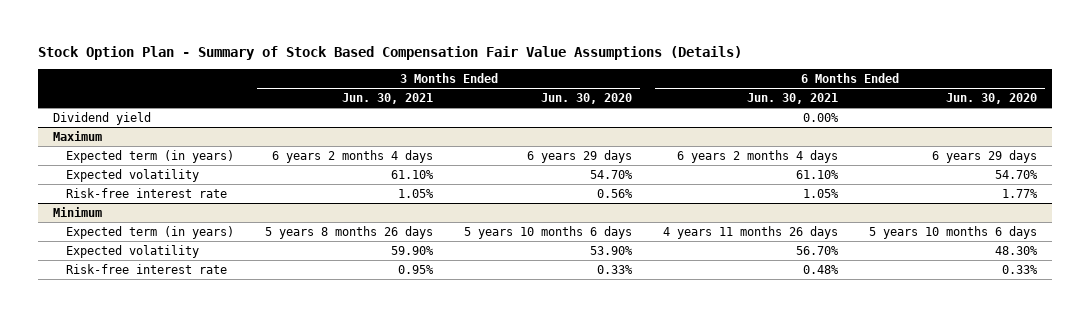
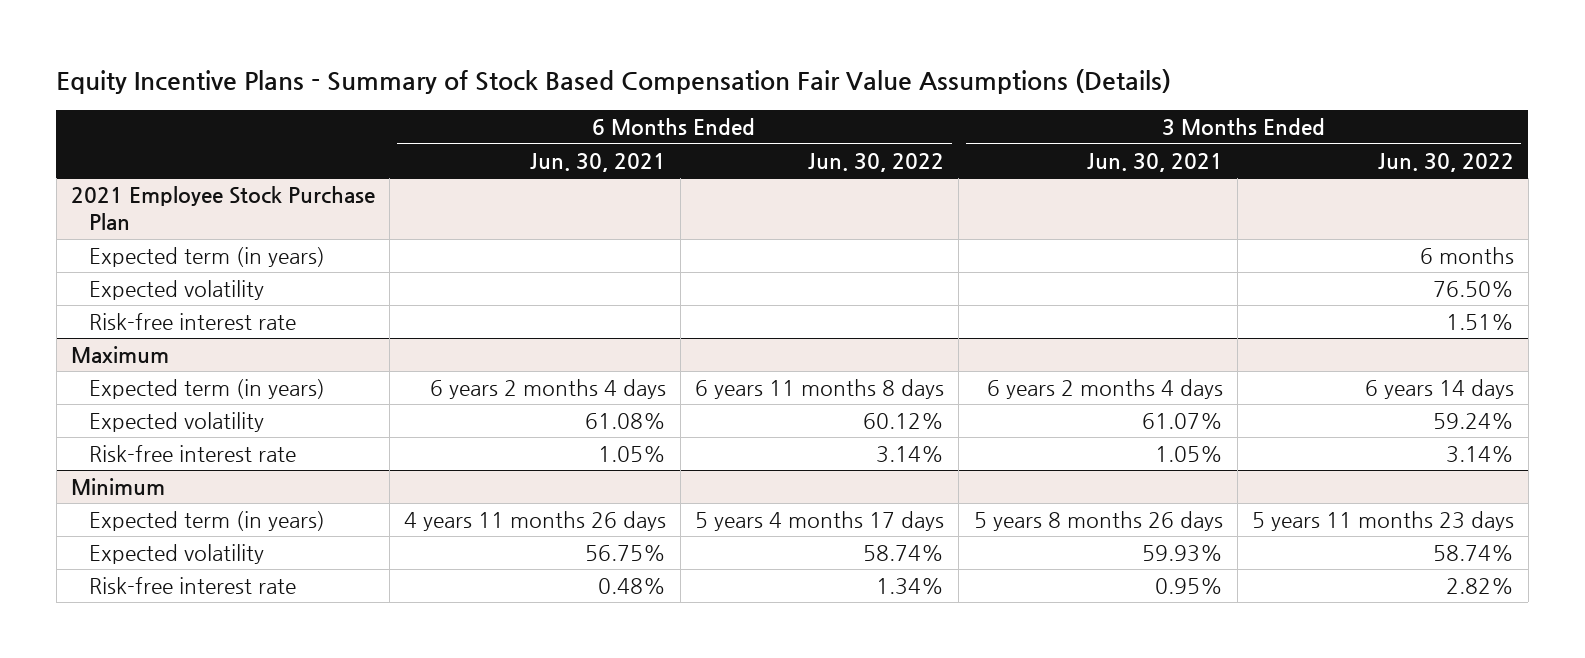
- Stock Option Plan - Summary of Stock Based Compensation Fair Value Assumptions (Details)
+ Equity Incentive Plans - Summary of Stock Based Compensation Fair Value Assumptions (Details)
- | 3 Months Ended Jun. 30, 2021 | 3 Months Ended Jun. 30, 2020 | 6 Months Ended Jun. 30, 2021 | 6 Months Ended Jun. 30, 2020
+ | 6 Months Ended Jun. 30, 2021 | 6 Months Ended Jun. 30, 2022 | 3 Months Ended Jun. 30, 2021 | 3 Months Ended Jun. 30, 2022
- Dividend yield | | | 0.00% |
+ 2021 Employee Stock Purchase Plan
+ Expected term (in years) | | | | 6 months
+ Expected volatility | | | | 76.50%
+ Risk-free interest rate | | | | 1.51%
@ Maximum
- Expected volatility | 61.10% | 54.70% | 61.10% | 54.70%
+ Expected volatility | 61.08% | 60.12% | 61.07% | 59.24%
@ Minimum
- Expected volatility | 59.90% | 53.90% | 56.70% | 48.30%
+ Expected volatility | 56.75% | 58.74% | 59.93% | 58.74%

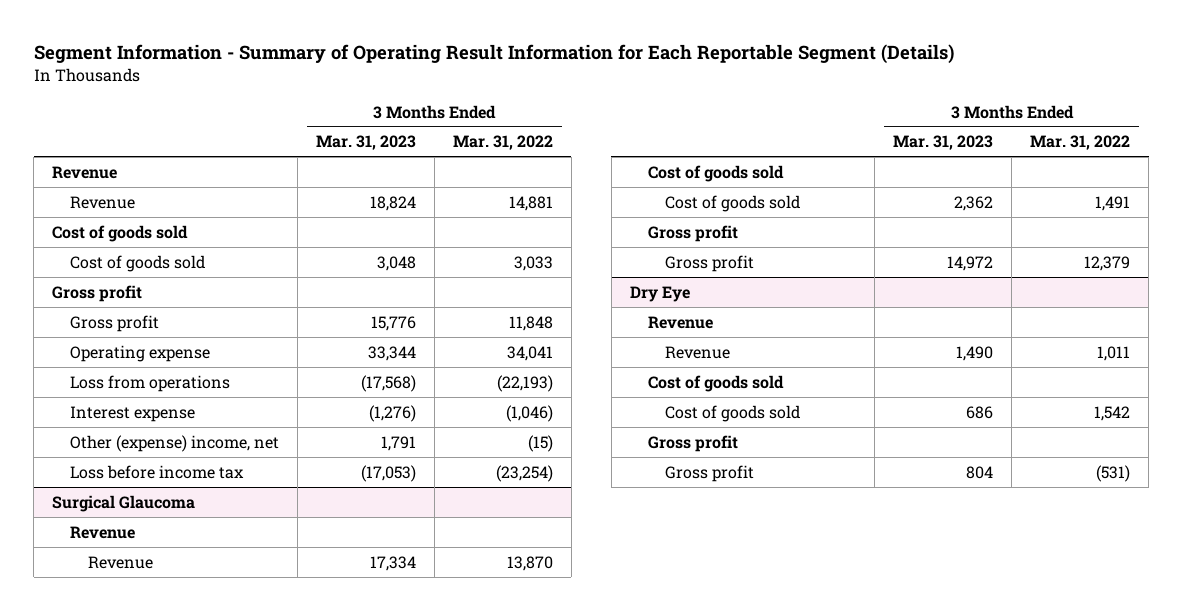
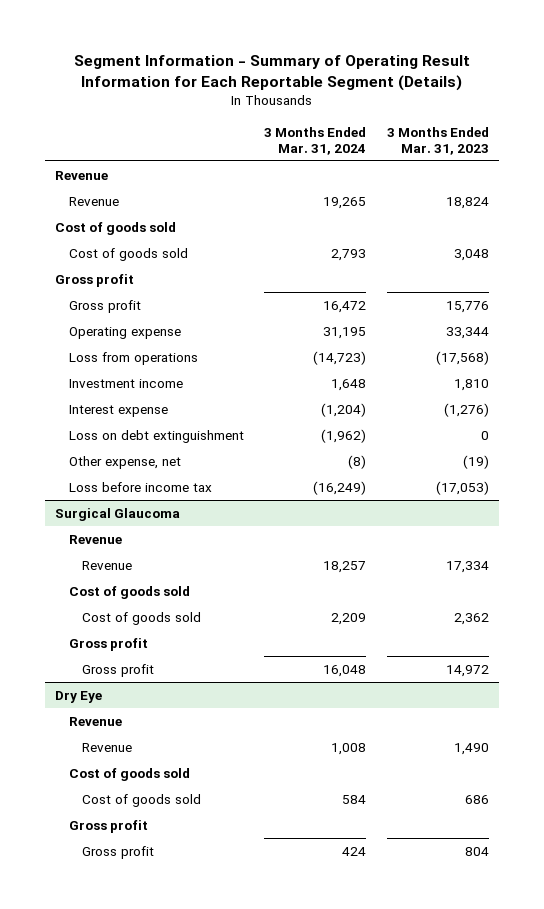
- | 3 Months Ended Mar. 31, 2023 | 3 Months Ended Mar. 31, 2022
+ | 3 Months Ended Mar. 31, 2024 | 3 Months Ended Mar. 31, 2023
+ Investment income | 1,648 | 1,810
- Other (expense) income, net | 1,791 | (15)
+ Loss on debt extinguishment | (1,962) | 0
+ Other expense, net | (8) | (19)

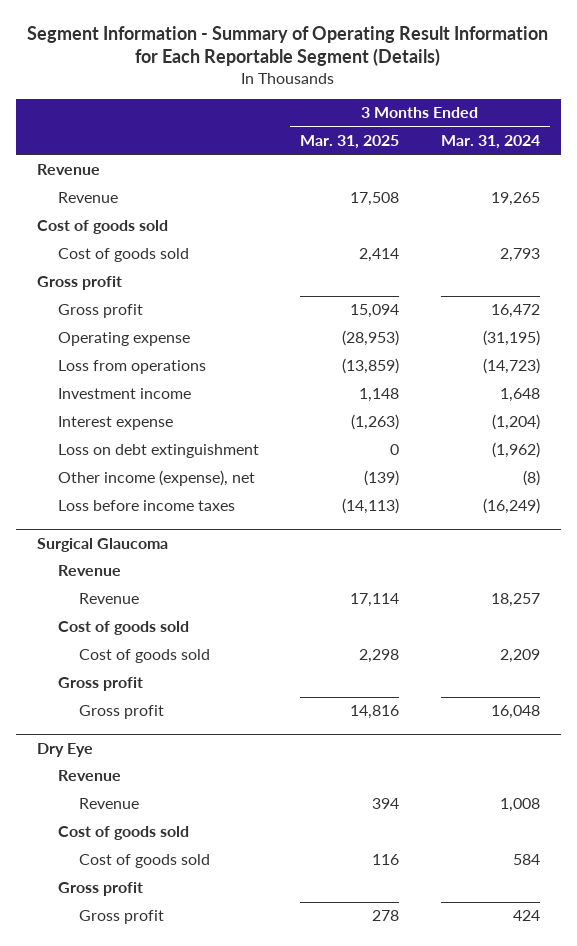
- | 3 Months Ended Mar. 31, 2024 | 3 Months Ended Mar. 31, 2023
+ | 3 Months Ended Mar. 31, 2025 | 3 Months Ended Mar. 31, 2024
- Operating expense | 31,195 | 33,344
+ Operating expense | (28,953) | (31,195)
- Other expense, net | (8) | (19)
- Loss before income tax | (16,249) | (17,053)
+ Other income (expense), net | (139) | (8)
+ Loss before income taxes | (14,113) | (16,249)

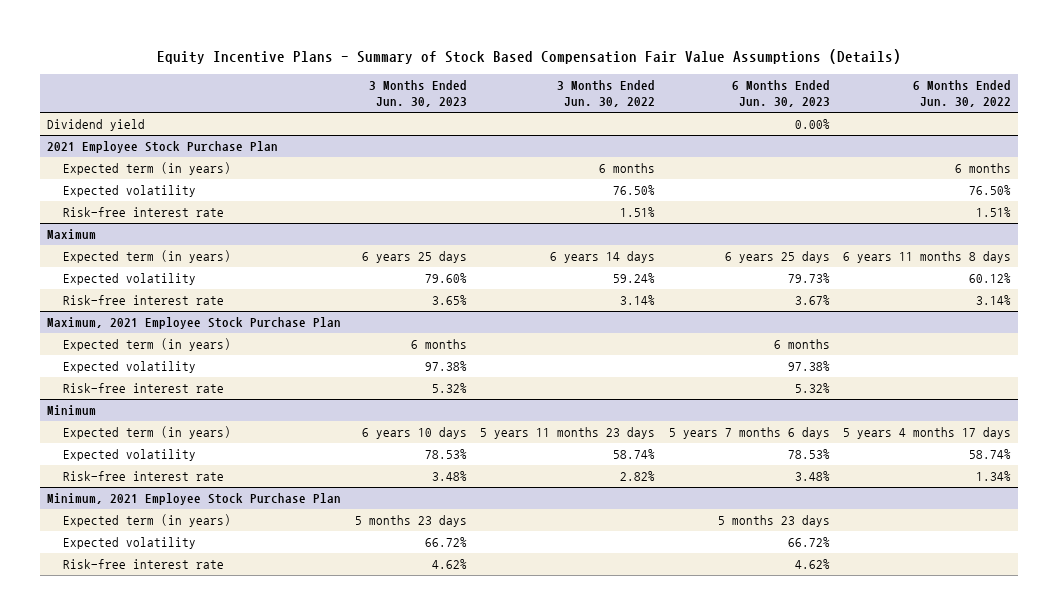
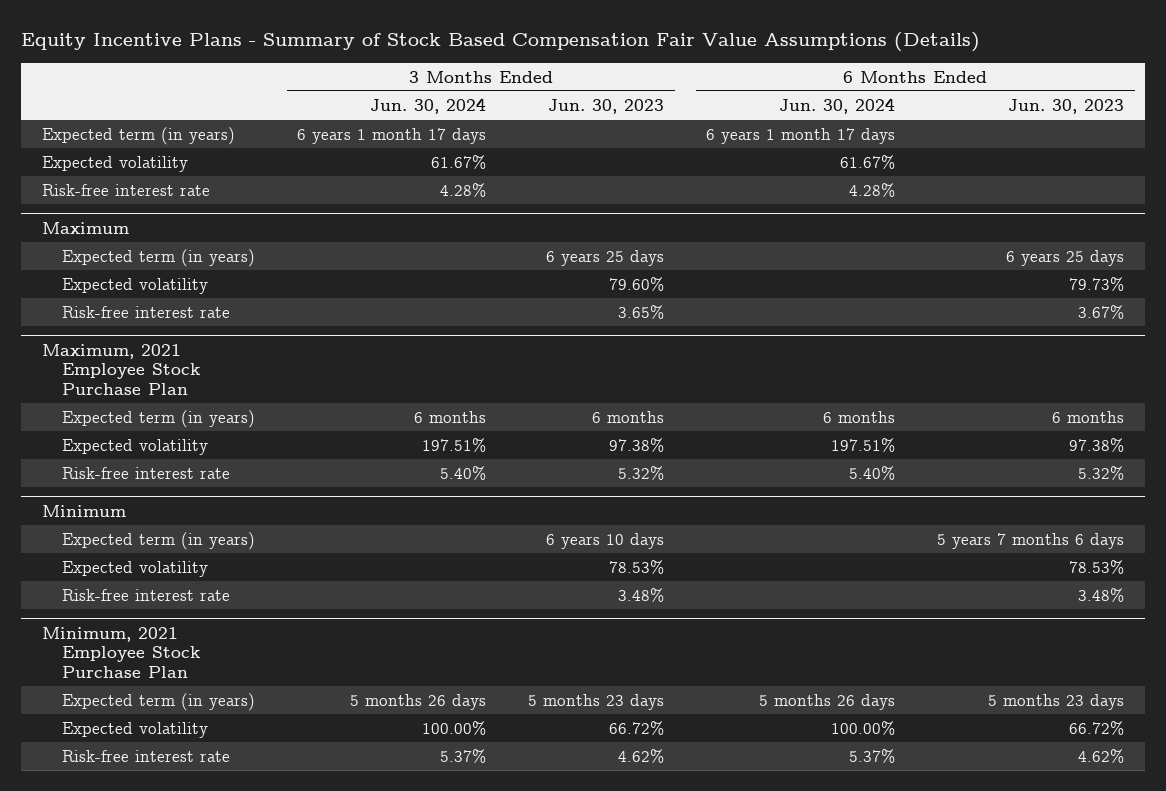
- | 3 Months Ended Jun. 30, 2023 | 3 Months Ended Jun. 30, 2022 | 6 Months Ended Jun. 30, 2023 | 6 Months Ended Jun. 30, 2022
+ | 3 Months Ended Jun. 30, 2024 | 3 Months Ended Jun. 30, 2023 | 6 Months Ended Jun. 30, 2024 | 6 Months Ended Jun. 30, 2023
- Dividend yield | | | 0.00% |
- 2021 Employee Stock Purchase Plan

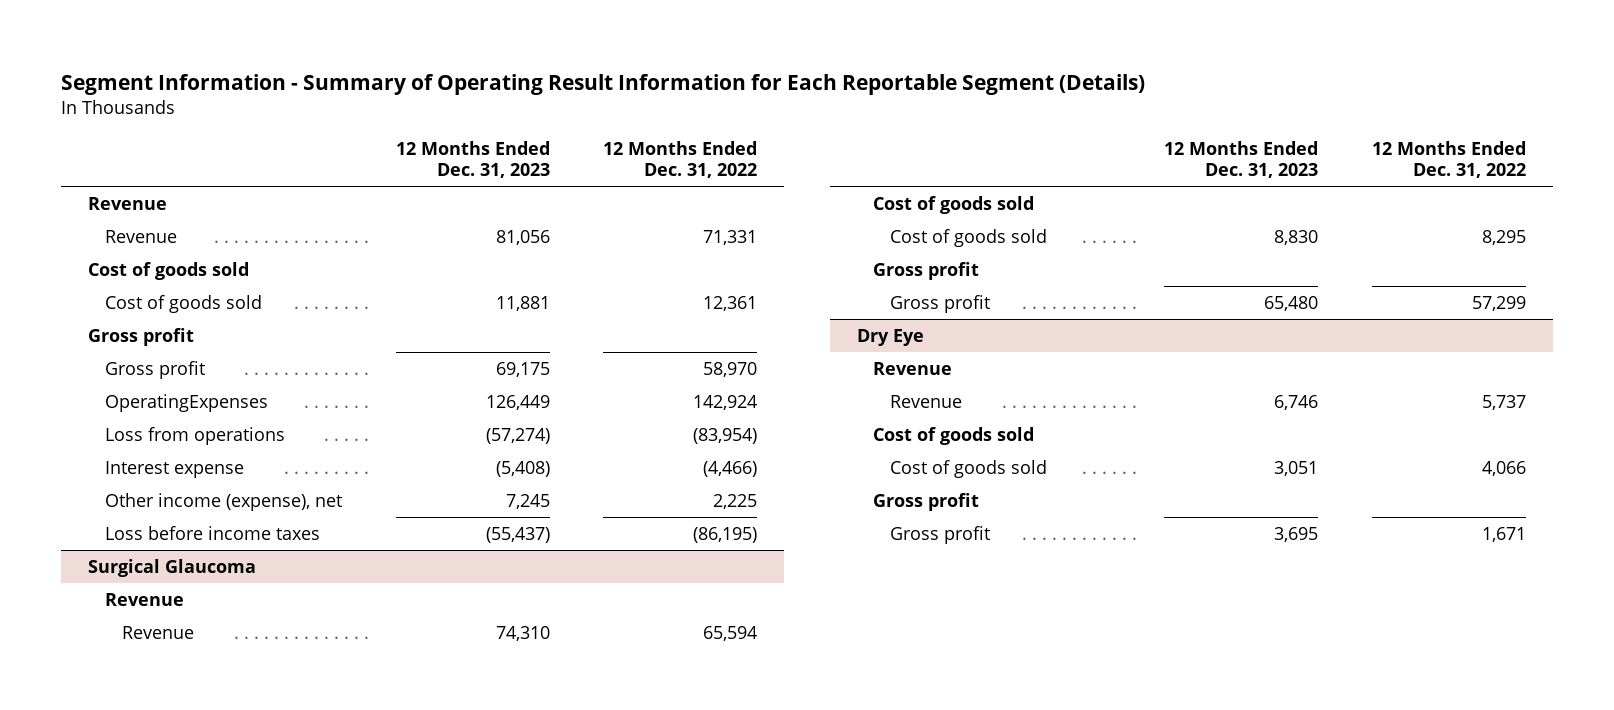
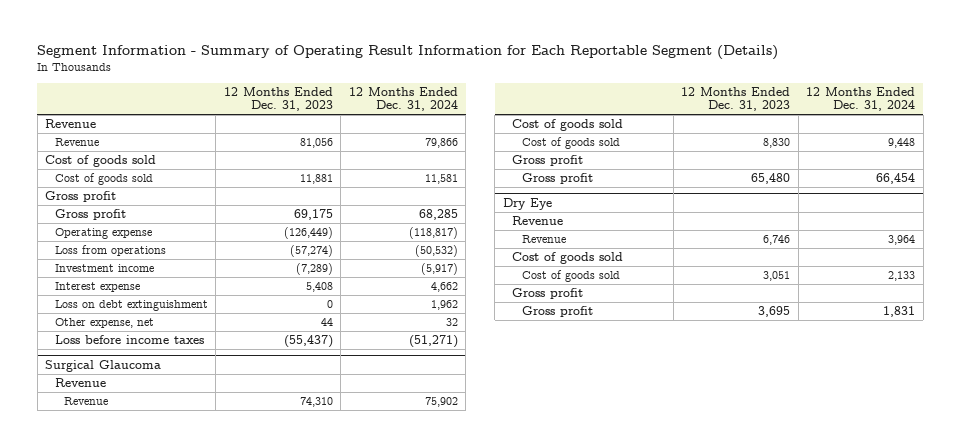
- | 12 Months Ended Dec. 31, 2023 | 12 Months Ended Dec. 31, 2022
+ | 12 Months Ended Dec. 31, 2023 | 12 Months Ended Dec. 31, 2024
- OperatingExpenses | 126,449 | 142,924
+ Operating expense | (126,449) | (118,817)
- Interest expense | (5,408) | (4,466)
- Other income (expense), net | 7,245 | 2,225
+ Investment income | (7,289) | (5,917)
+ Interest expense | 5,408 | 4,662
+ Loss on debt extinguishment | 0 | 1,962
+ Other expense, net | 44 | 32

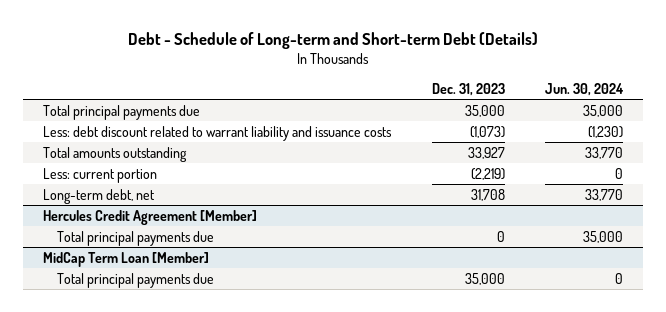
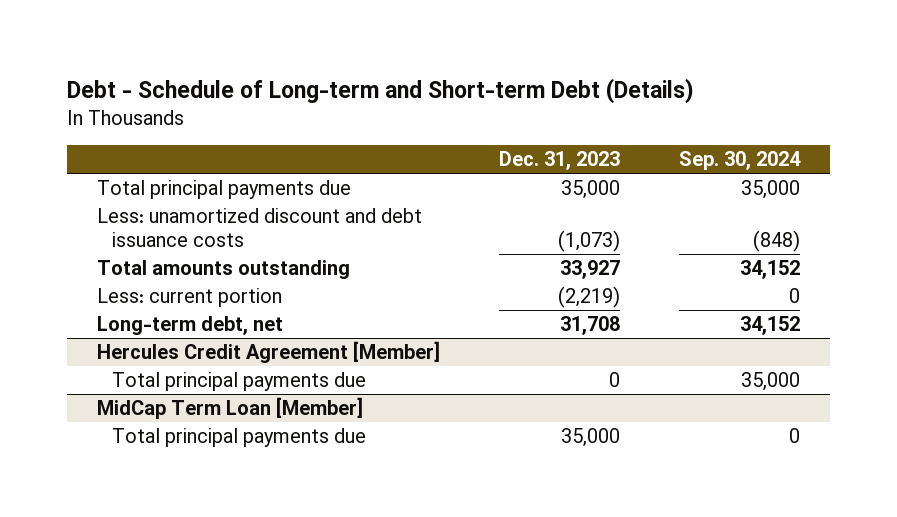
- | Dec. 31, 2023 | Jun. 30, 2024
+ | Dec. 31, 2023 | Sep. 30, 2024
- Less: debt discount related to warrant liability and issuance costs | (1,073) | (1,230)
+ Less: unamortized discount and debt issuance costs | (1,073) | (848)

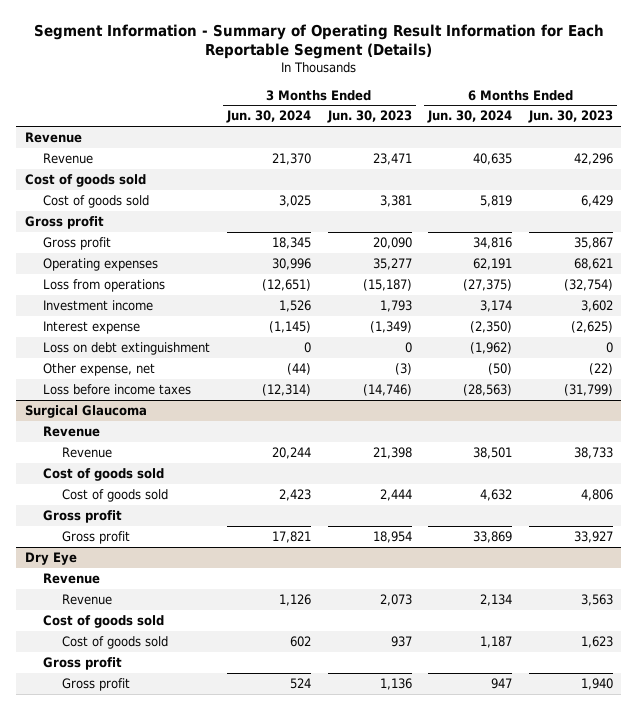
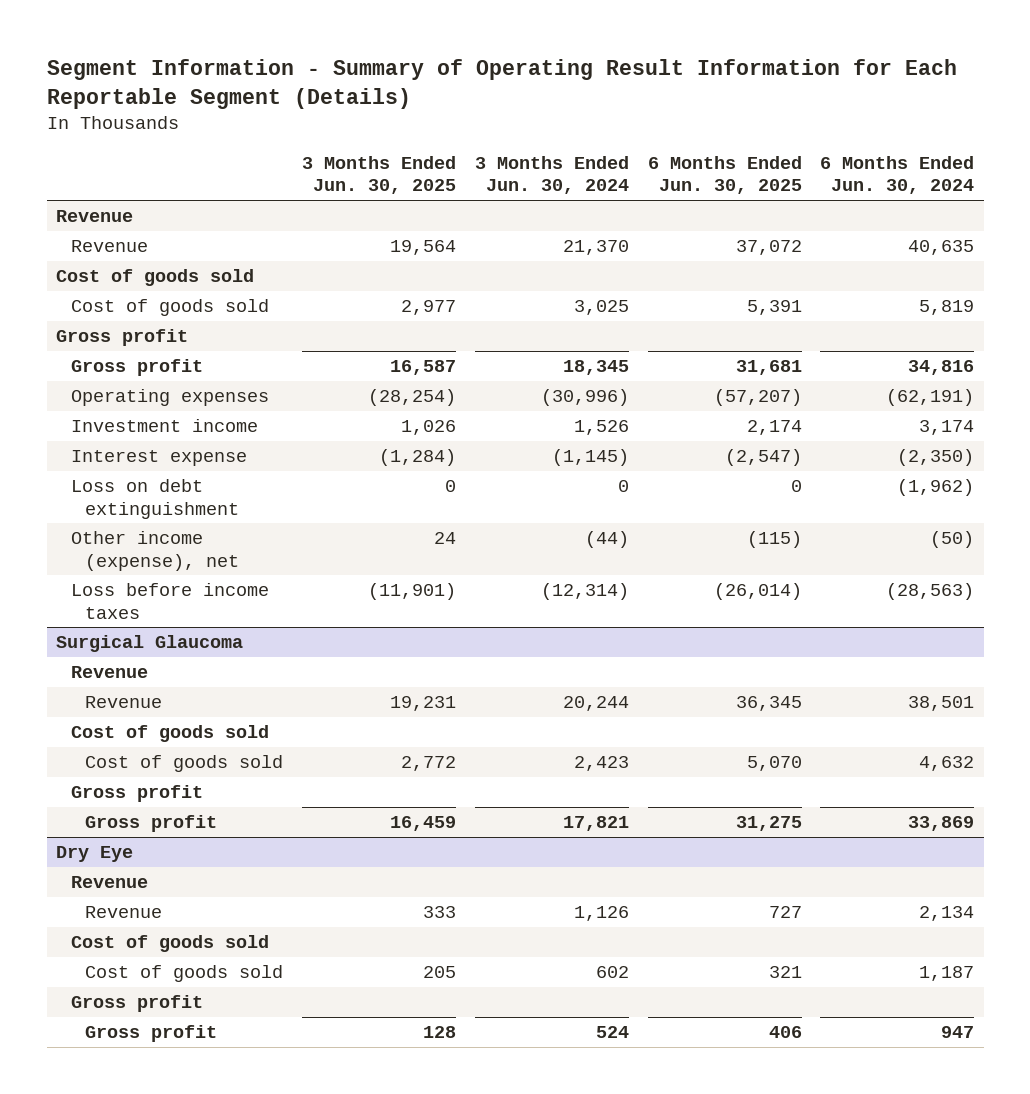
- | 3 Months Ended Jun. 30, 2024 | 3 Months Ended Jun. 30, 2023 | 6 Months Ended Jun. 30, 2024 | 6 Months Ended Jun. 30, 2023
+ | 3 Months Ended Jun. 30, 2025 | 3 Months Ended Jun. 30, 2024 | 6 Months Ended Jun. 30, 2025 | 6 Months Ended Jun. 30, 2024
- Operating expenses | 30,996 | 35,277 | 62,191 | 68,621
- Loss from operations | (12,651) | (15,187) | (27,375) | (32,754)
+ Operating expenses | (28,254) | (30,996) | (57,207) | (62,191)
- Other expense, net | (44) | (3) | (50) | (22)
+ Other income (expense), net | 24 | (44) | (115) | (50)

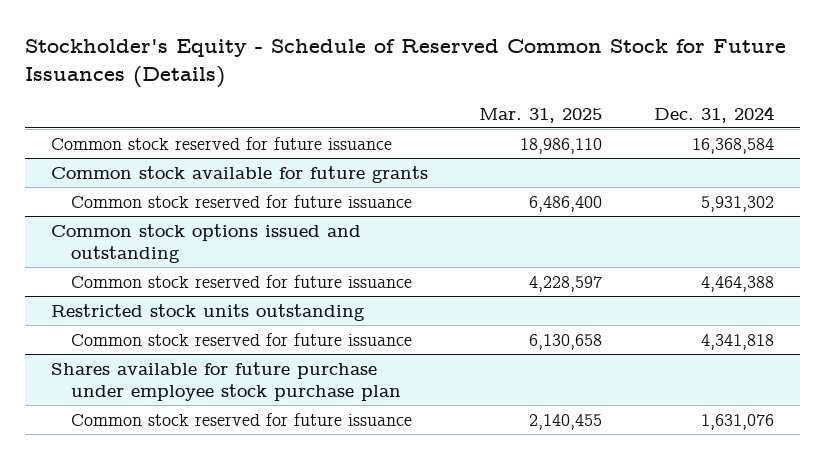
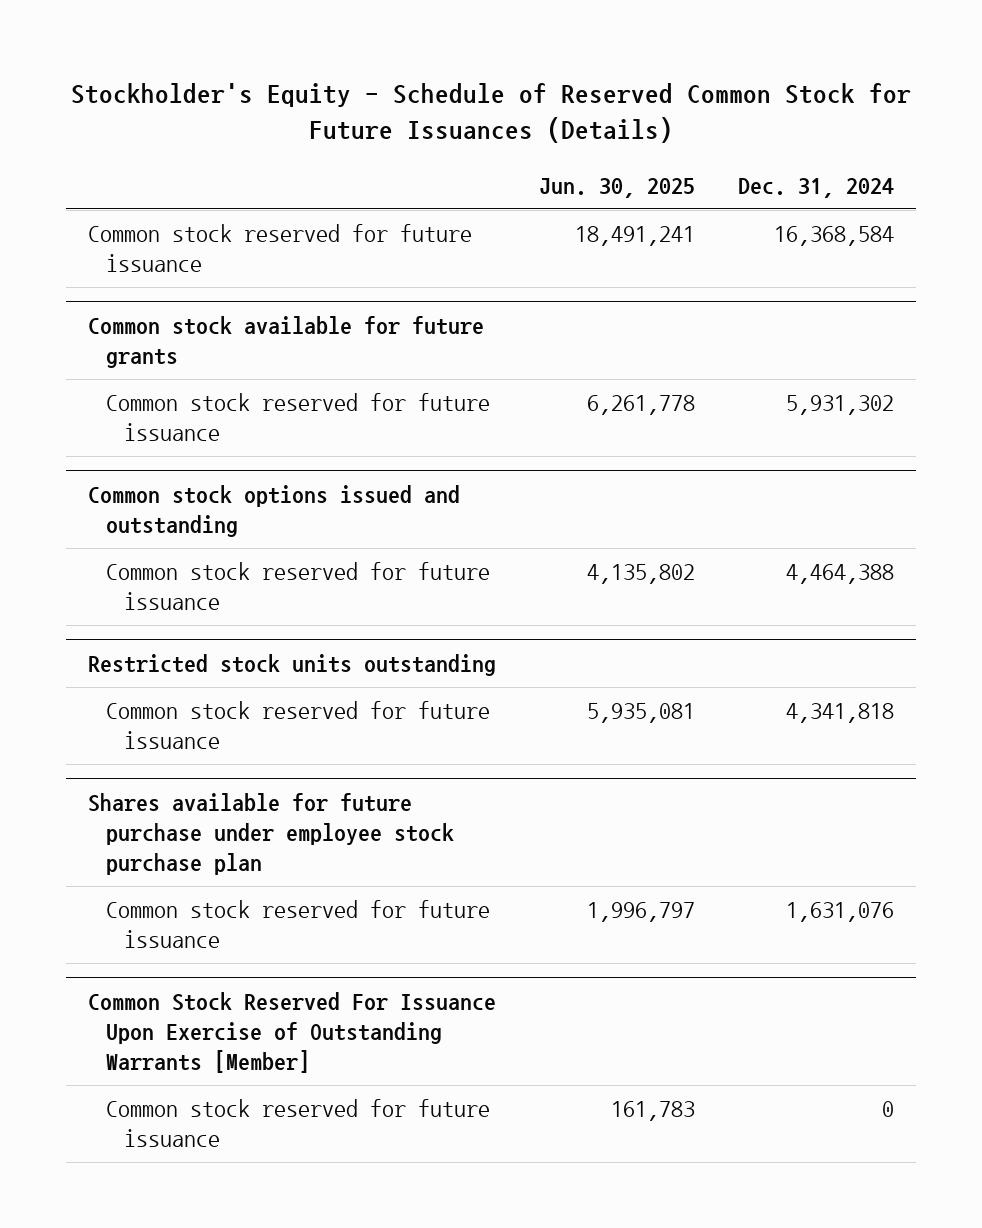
- | Mar. 31, 2025 | Dec. 31, 2024
+ | Jun. 30, 2025 | Dec. 31, 2024
+ Common Stock Reserved For Issuance Upon Exercise of Outstanding Warrants [Member]
+ Common stock reserved for future issuance | 161,783 | 0

